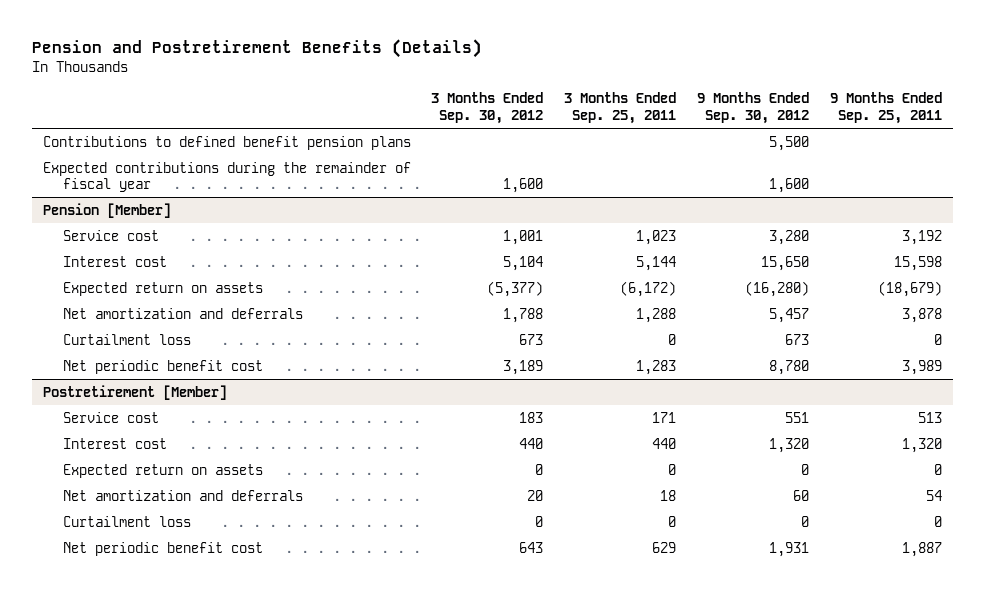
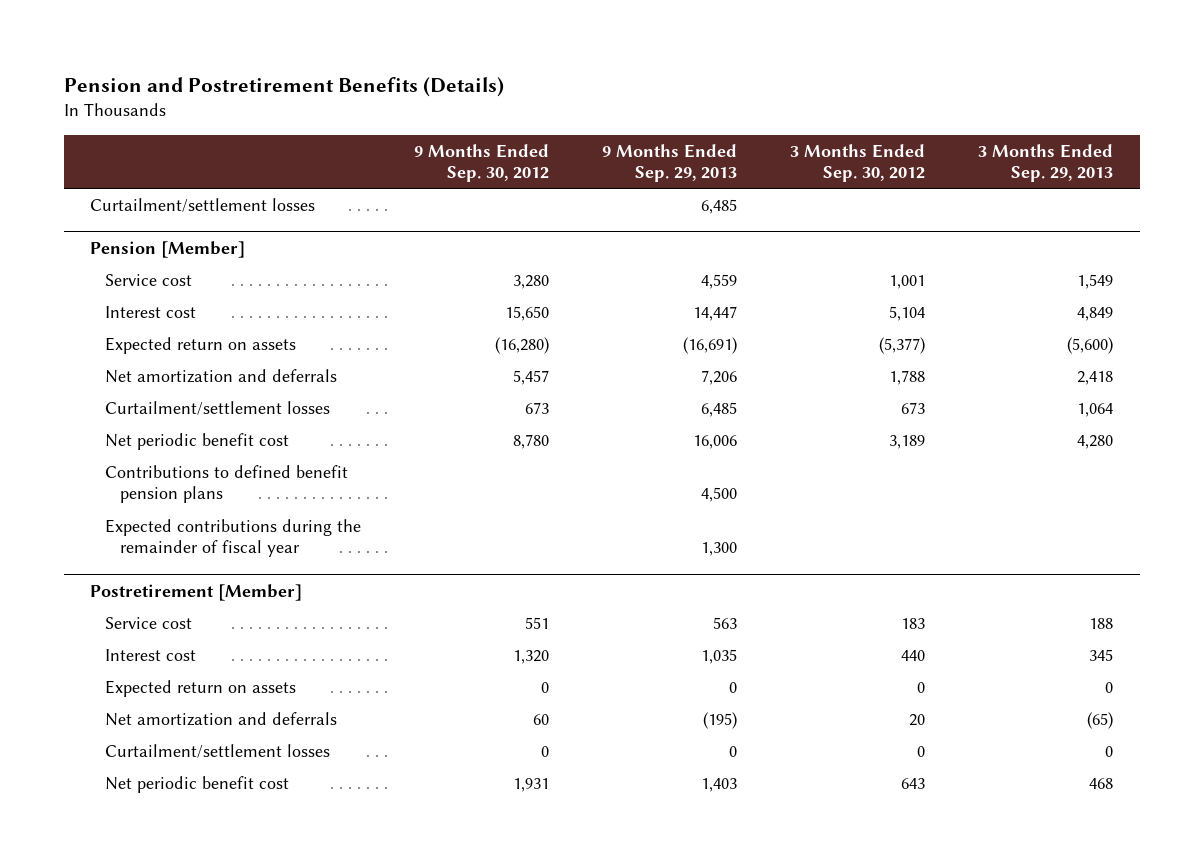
- | 3 Months Ended Sep. 30, 2012 | 3 Months Ended Sep. 25, 2011 | 9 Months Ended Sep. 30, 2012 | 9 Months Ended Sep. 25, 2011
+ | 9 Months Ended Sep. 30, 2012 | 9 Months Ended Sep. 29, 2013 | 3 Months Ended Sep. 30, 2012 | 3 Months Ended Sep. 29, 2013
- Contributions to defined benefit pension plans | | | 5,500 |
- Expected contributions during the remainder of fiscal year | 1,600 | | 1,600 |
+ Curtailment/settlement losses | | 6,485 | |
@ Pension [Member]
- Curtailment loss | 673 | 0 | 673 | 0
+ Curtailment/settlement losses | 673 | 6,485 | 673 | 1,064
+ Contributions to defined benefit pension plans | | 4,500 | |
+ Expected contributions during the remainder of fiscal year | | 1,300 | |
@ Postretirement [Member]
- Curtailment loss | 0 | 0 | 0 | 0
+ Curtailment/settlement losses | 0 | 0 | 0 | 0

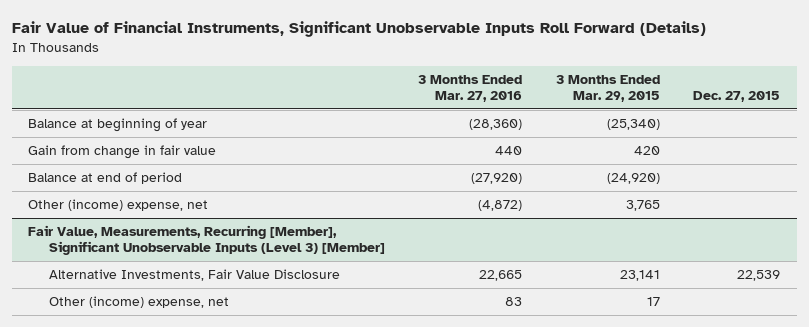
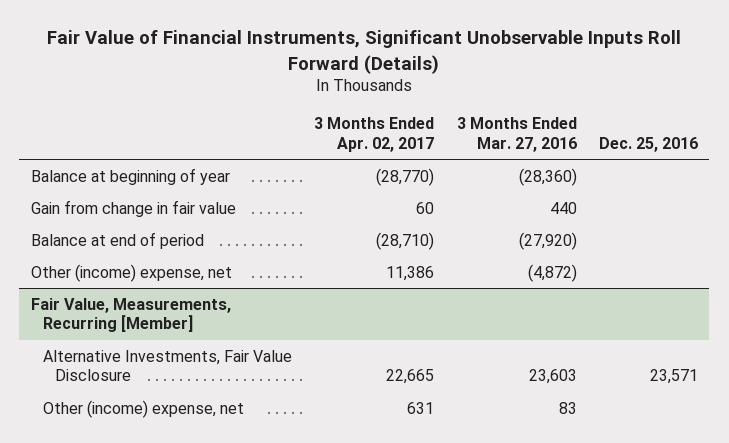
- | 3 Months Ended Mar. 27, 2016 | 3 Months Ended Mar. 29, 2015 | Dec. 27, 2015
+ | 3 Months Ended Apr. 02, 2017 | 3 Months Ended Mar. 27, 2016 | Dec. 25, 2016
- Fair Value, Measurements, Recurring [Member], Significant Unobservable Inputs (Level 3) [Member]
- Alternative Investments, Fair Value Disclosure | 22,665 | 23,141 | 22,539
+ Fair Value, Measurements, Recurring [Member]
+ Alternative Investments, Fair Value Disclosure | 22,665 | 23,603 | 23,571

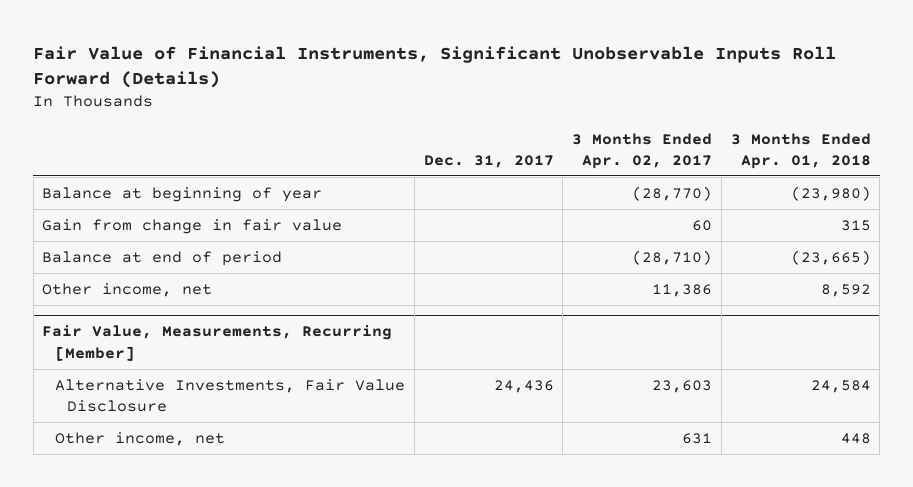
- | 3 Months Ended Apr. 02, 2017 | 3 Months Ended Mar. 27, 2016 | Dec. 25, 2016
+ | Dec. 31, 2017 | 3 Months Ended Apr. 02, 2017 | 3 Months Ended Apr. 01, 2018
- Other (income) expense, net | 11,386 | (4,872) |
+ Other income, net | | 11,386 | 8,592
@ Fair Value, Measurements, Recurring [Member]
- Alternative Investments, Fair Value Disclosure | 22,665 | 23,603 | 23,571
- Other (income) expense, net | 631 | 83 |
+ Alternative Investments, Fair Value Disclosure | 24,436 | 23,603 | 24,584
+ Other income, net | | 631 | 448

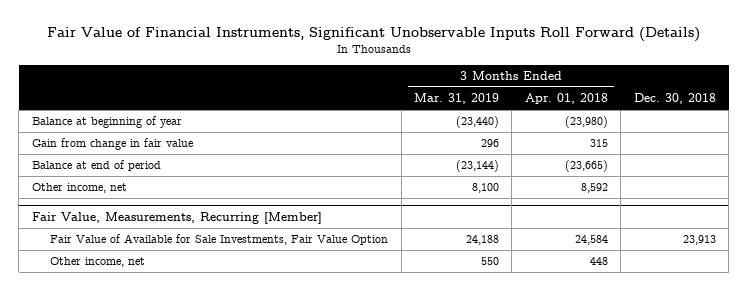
- | Dec. 31, 2017 | 3 Months Ended Apr. 02, 2017 | 3 Months Ended Apr. 01, 2018
+ | 3 Months Ended Mar. 31, 2019 | 3 Months Ended Apr. 01, 2018 | Dec. 30, 2018
@ Fair Value, Measurements, Recurring [Member]
- Alternative Investments, Fair Value Disclosure | 24,436 | 23,603 | 24,584
+ Fair Value of Available for Sale Investments, Fair Value Option | 24,188 | 24,584 | 23,913

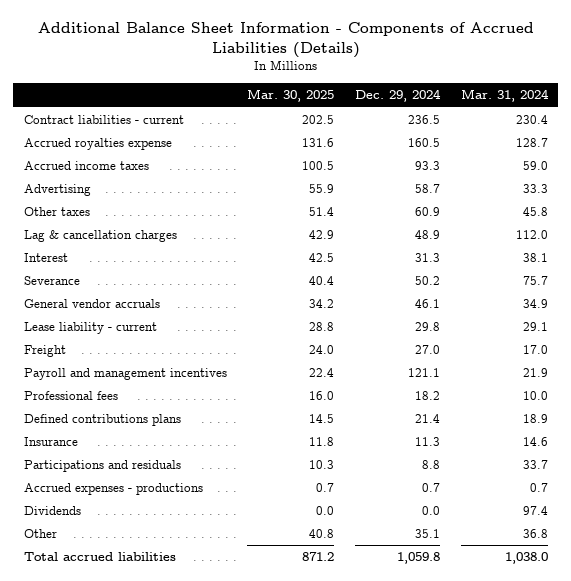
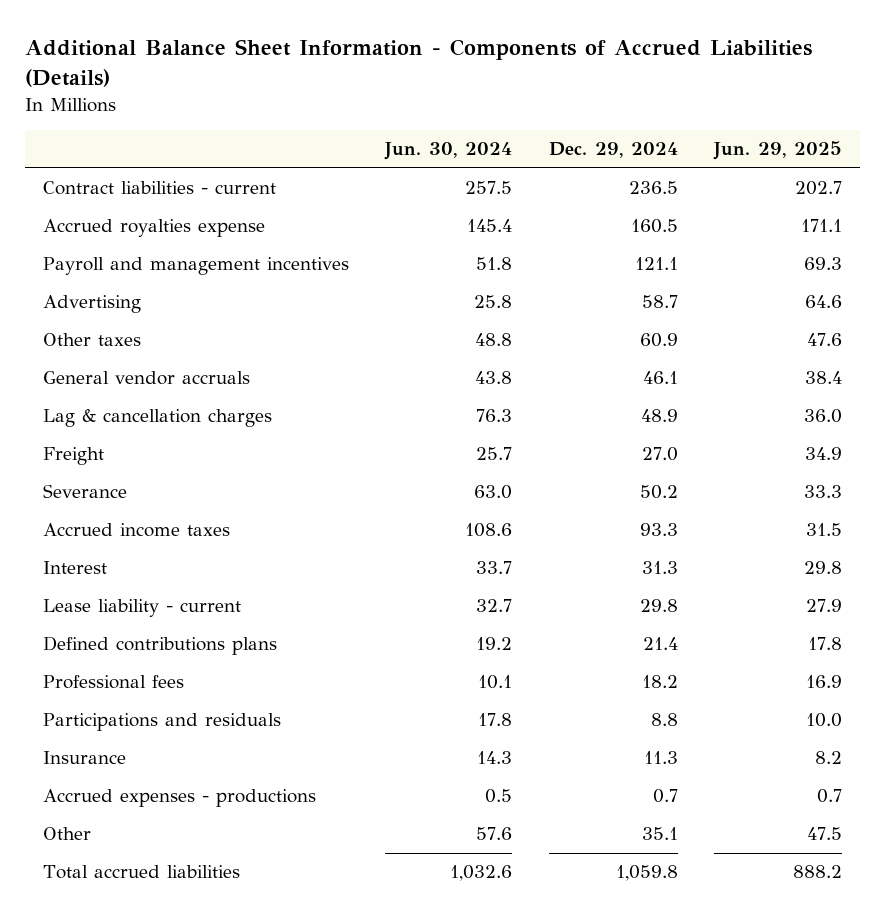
- | Mar. 30, 2025 | Dec. 29, 2024 | Mar. 31, 2024
+ | Jun. 30, 2024 | Dec. 29, 2024 | Jun. 29, 2025
moved up: Payroll and management incentives | 51.8 | 121.1 | 69.3
moved up: General vendor accruals | 43.8 | 46.1 | 38.4
moved up: Freight | 25.7 | 27.0 | 34.9
moved down: Accrued income taxes | 108.6 | 93.3 | 31.5
moved down: Interest | 33.7 | 31.3 | 29.8
moved down: Professional fees | 10.1 | 18.2 | 16.9
moved down: Insurance | 14.3 | 11.3 | 8.2
- Dividends | 0.0 | 0.0 | 97.4

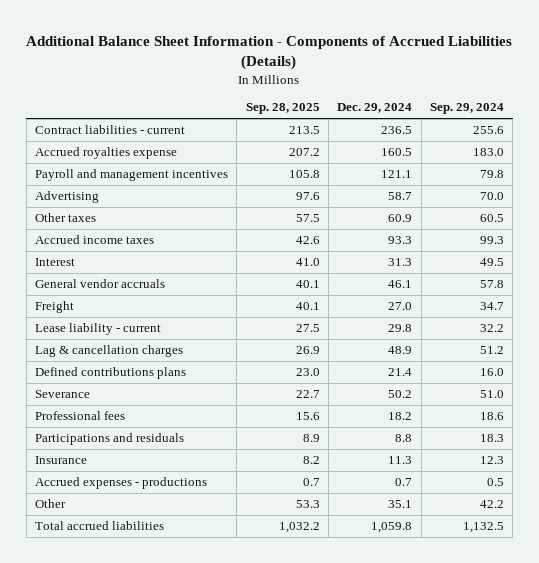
- | Jun. 30, 2024 | Dec. 29, 2024 | Jun. 29, 2025
+ | Sep. 28, 2025 | Dec. 29, 2024 | Sep. 29, 2024
moved down: General vendor accruals | 40.1 | 46.1 | 57.8
moved down: Freight | 40.1 | 27.0 | 34.7
moved down: Lag & cancellation charges | 26.9 | 48.9 | 51.2
moved down: Severance | 22.7 | 50.2 | 51.0

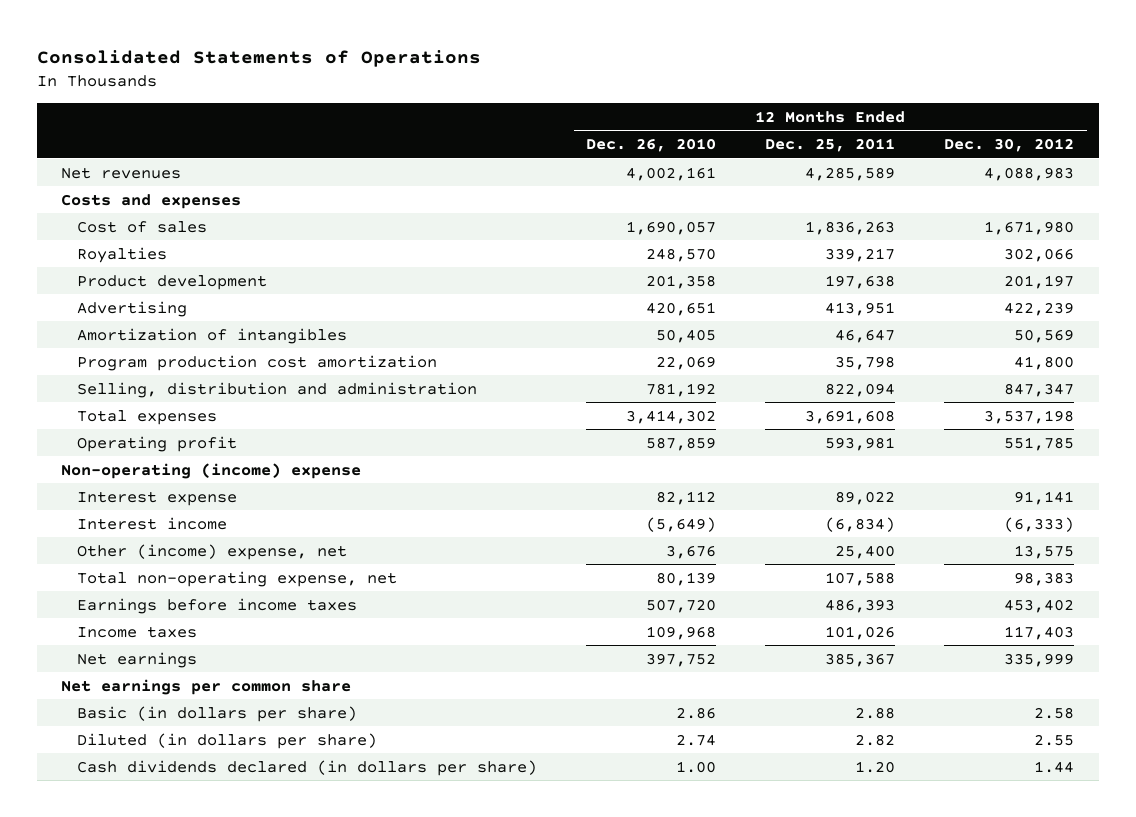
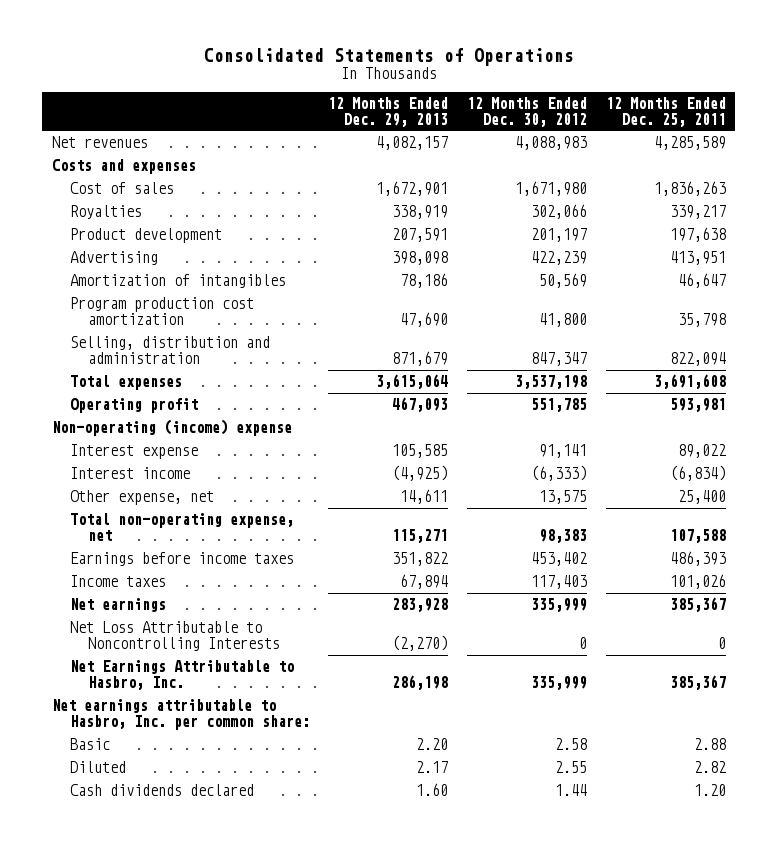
- | 12 Months Ended Dec. 26, 2010 | 12 Months Ended Dec. 25, 2011 | 12 Months Ended Dec. 30, 2012
+ | 12 Months Ended Dec. 29, 2013 | 12 Months Ended Dec. 30, 2012 | 12 Months Ended Dec. 25, 2011
- Other (income) expense, net | 3,676 | 25,400 | 13,575
+ Other expense, net | 14,611 | 13,575 | 25,400
- Net earnings per common share
- Basic (in dollars per share) | 2.86 | 2.88 | 2.58
- Diluted (in dollars per share) | 2.74 | 2.82 | 2.55
- Cash dividends declared (in dollars per share) | 1.00 | 1.20 | 1.44
+ Net Loss Attributable to Noncontrolling Interests | (2,270) | 0 | 0
+ Net Earnings Attributable to Hasbro, Inc. | 286,198 | 335,999 | 385,367
+ Net earnings attributable to Hasbro, Inc. per common share:
+ Basic | 2.20 | 2.58 | 2.88
+ Diluted | 2.17 | 2.55 | 2.82
+ Cash dividends declared | 1.60 | 1.44 | 1.20

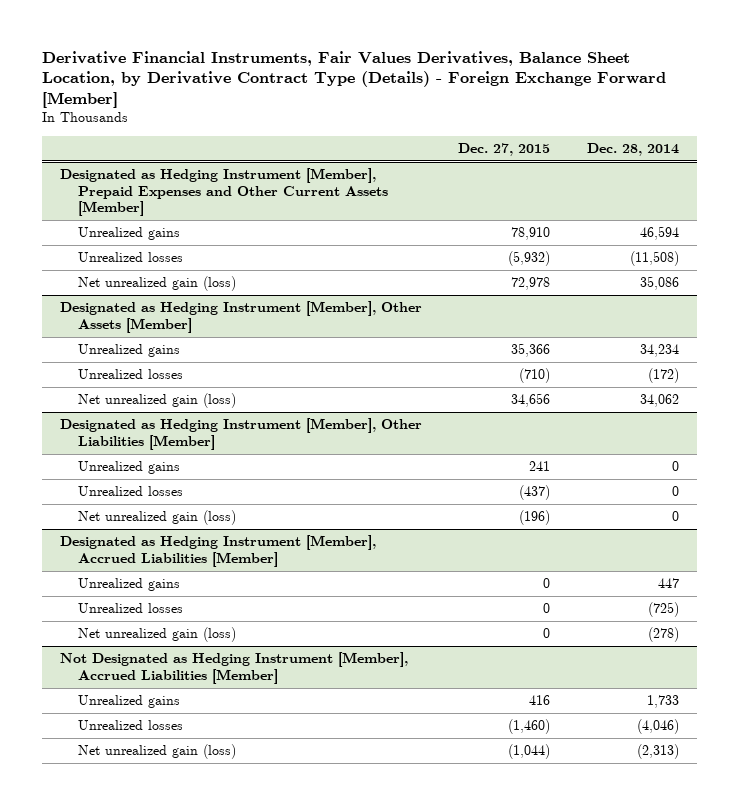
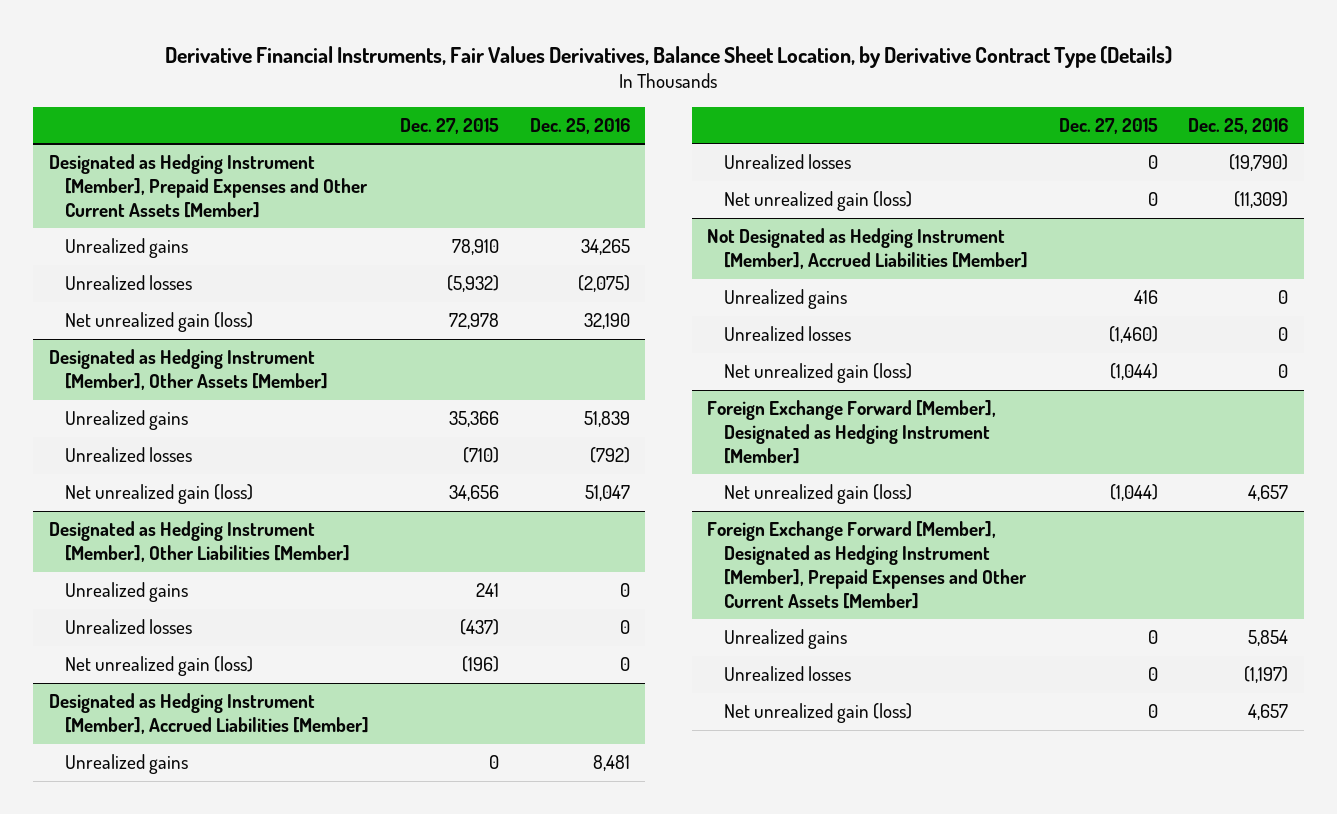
- Derivative Financial Instruments, Fair Values Derivatives, Balance Sheet Location, by Derivative Contract Type (Details) - Foreign Exchange Forward [Member]
+ Derivative Financial Instruments, Fair Values Derivatives, Balance Sheet Location, by Derivative Contract Type (Details)
- | Dec. 27, 2015 | Dec. 28, 2014
+ | Dec. 27, 2015 | Dec. 25, 2016
+ Foreign Exchange Forward [Member], Designated as Hedging Instrument [Member]
+ Net unrealized gain (loss) | (1,044) | 4,657
+ Foreign Exchange Forward [Member], Designated as Hedging Instrument [Member], Prepaid Expenses and Other Current Assets [Member]
+ Unrealized gains | 0 | 5,854
+ Unrealized losses | 0 | (1,197)
+ Net unrealized gain (loss) | 0 | 4,657

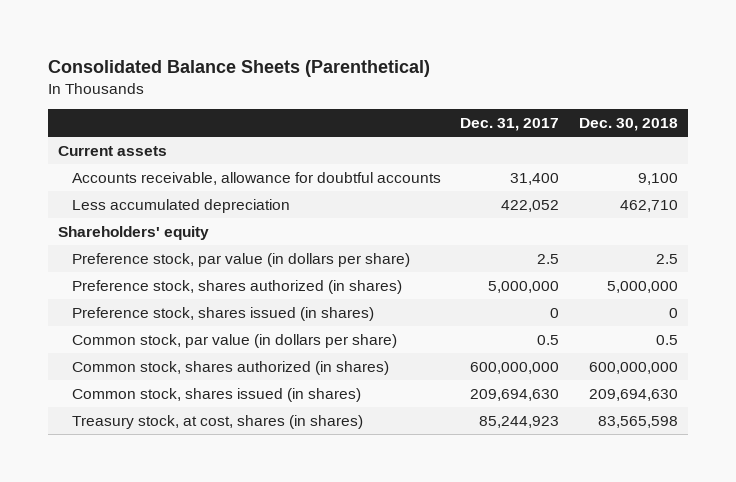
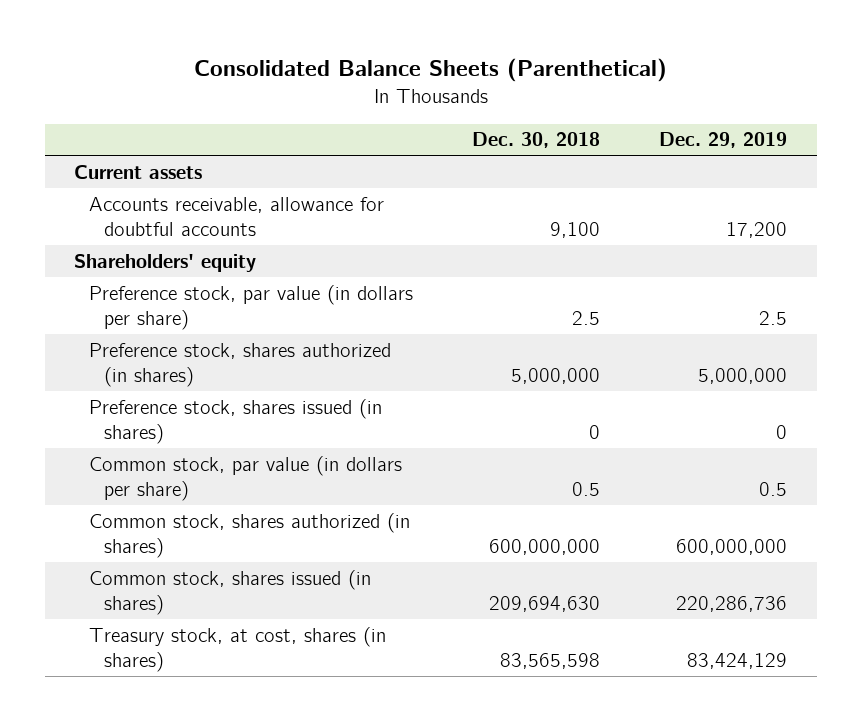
- | Dec. 31, 2017 | Dec. 30, 2018
+ | Dec. 30, 2018 | Dec. 29, 2019
- Less accumulated depreciation | 422,052 | 462,710

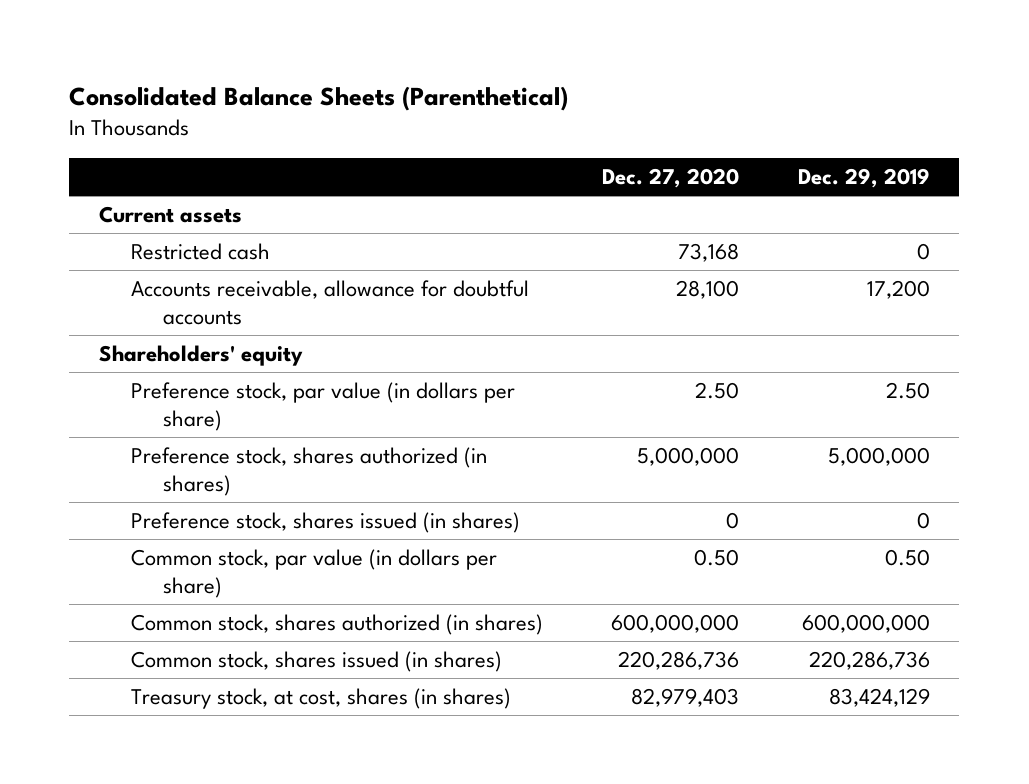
- | Dec. 30, 2018 | Dec. 29, 2019
+ | Dec. 27, 2020 | Dec. 29, 2019
+ Restricted cash | 73,168 | 0
- Preference stock, par value (in dollars per share) | 2.5 | 2.5
+ Preference stock, par value (in dollars per share) | 2.50 | 2.50
- Common stock, par value (in dollars per share) | 0.5 | 0.5
+ Common stock, par value (in dollars per share) | 0.50 | 0.50

